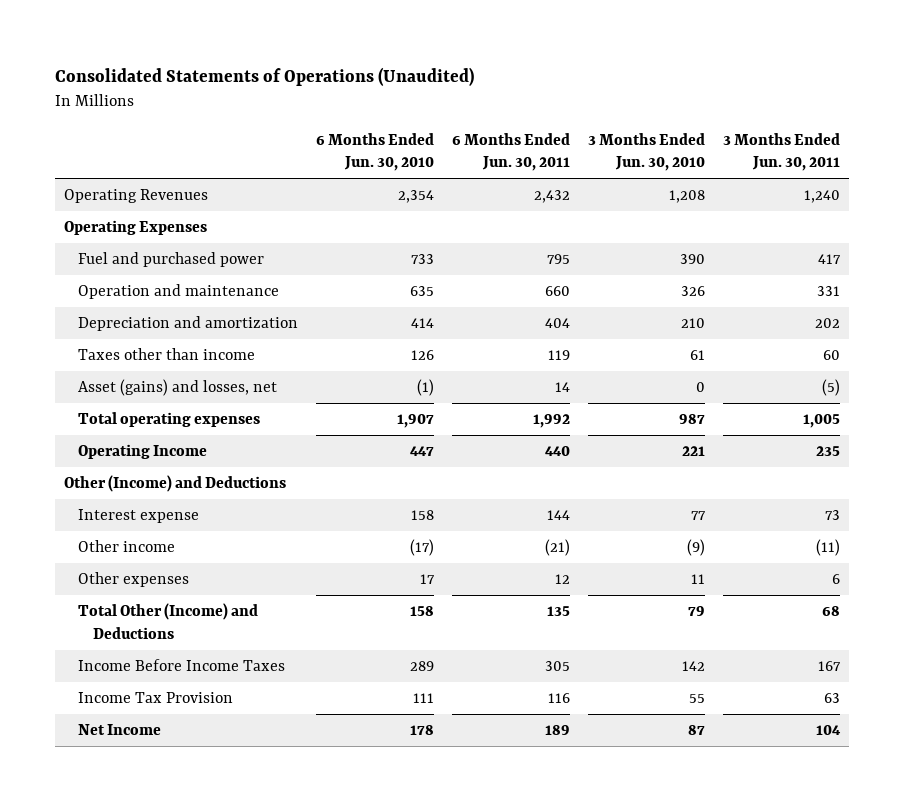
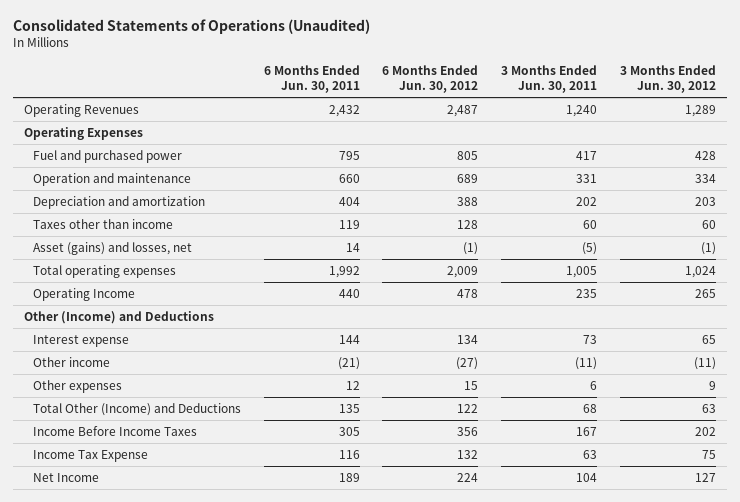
- | 6 Months Ended Jun. 30, 2010 | 6 Months Ended Jun. 30, 2011 | 3 Months Ended Jun. 30, 2010 | 3 Months Ended Jun. 30, 2011
+ | 6 Months Ended Jun. 30, 2011 | 6 Months Ended Jun. 30, 2012 | 3 Months Ended Jun. 30, 2011 | 3 Months Ended Jun. 30, 2012
- Income Tax Provision | 111 | 116 | 55 | 63
+ Income Tax Expense | 116 | 132 | 63 | 75

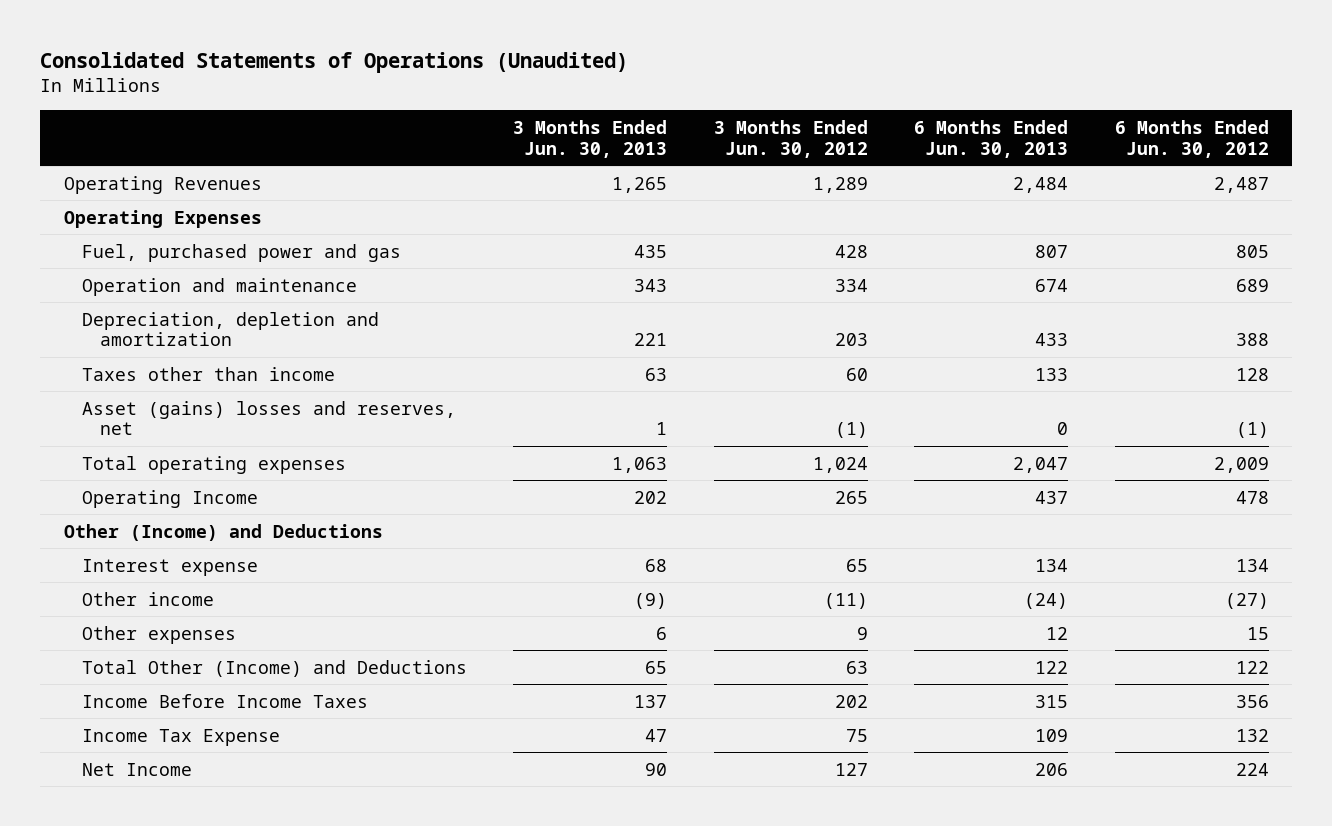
- | 6 Months Ended Jun. 30, 2011 | 6 Months Ended Jun. 30, 2012 | 3 Months Ended Jun. 30, 2011 | 3 Months Ended Jun. 30, 2012
+ | 3 Months Ended Jun. 30, 2013 | 3 Months Ended Jun. 30, 2012 | 6 Months Ended Jun. 30, 2013 | 6 Months Ended Jun. 30, 2012
- Fuel and purchased power | 795 | 805 | 417 | 428
+ Fuel, purchased power and gas | 435 | 428 | 807 | 805
- Depreciation and amortization | 404 | 388 | 202 | 203
+ Depreciation, depletion and amortization | 221 | 203 | 433 | 388
- Asset (gains) and losses, net | 14 | (1) | (5) | (1)
+ Asset (gains) losses and reserves, net | 1 | (1) | 0 | (1)

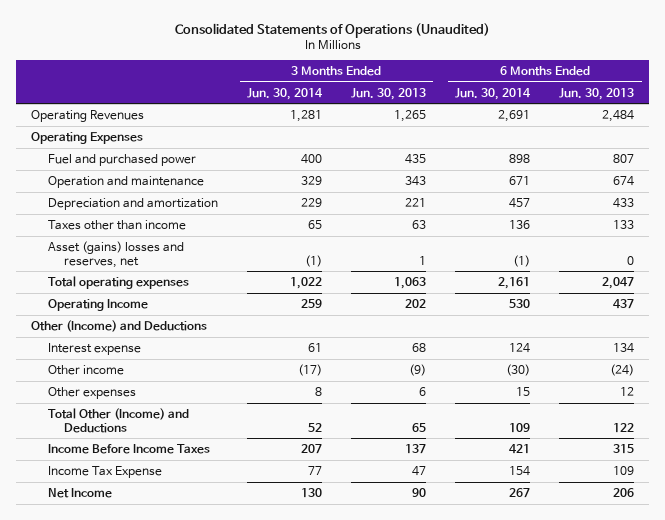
- | 3 Months Ended Jun. 30, 2013 | 3 Months Ended Jun. 30, 2012 | 6 Months Ended Jun. 30, 2013 | 6 Months Ended Jun. 30, 2012
+ | 3 Months Ended Jun. 30, 2014 | 3 Months Ended Jun. 30, 2013 | 6 Months Ended Jun. 30, 2014 | 6 Months Ended Jun. 30, 2013
- Fuel, purchased power and gas | 435 | 428 | 807 | 805
+ Fuel and purchased power | 400 | 435 | 898 | 807
- Depreciation, depletion and amortization | 221 | 203 | 433 | 388
+ Depreciation and amortization | 229 | 221 | 457 | 433

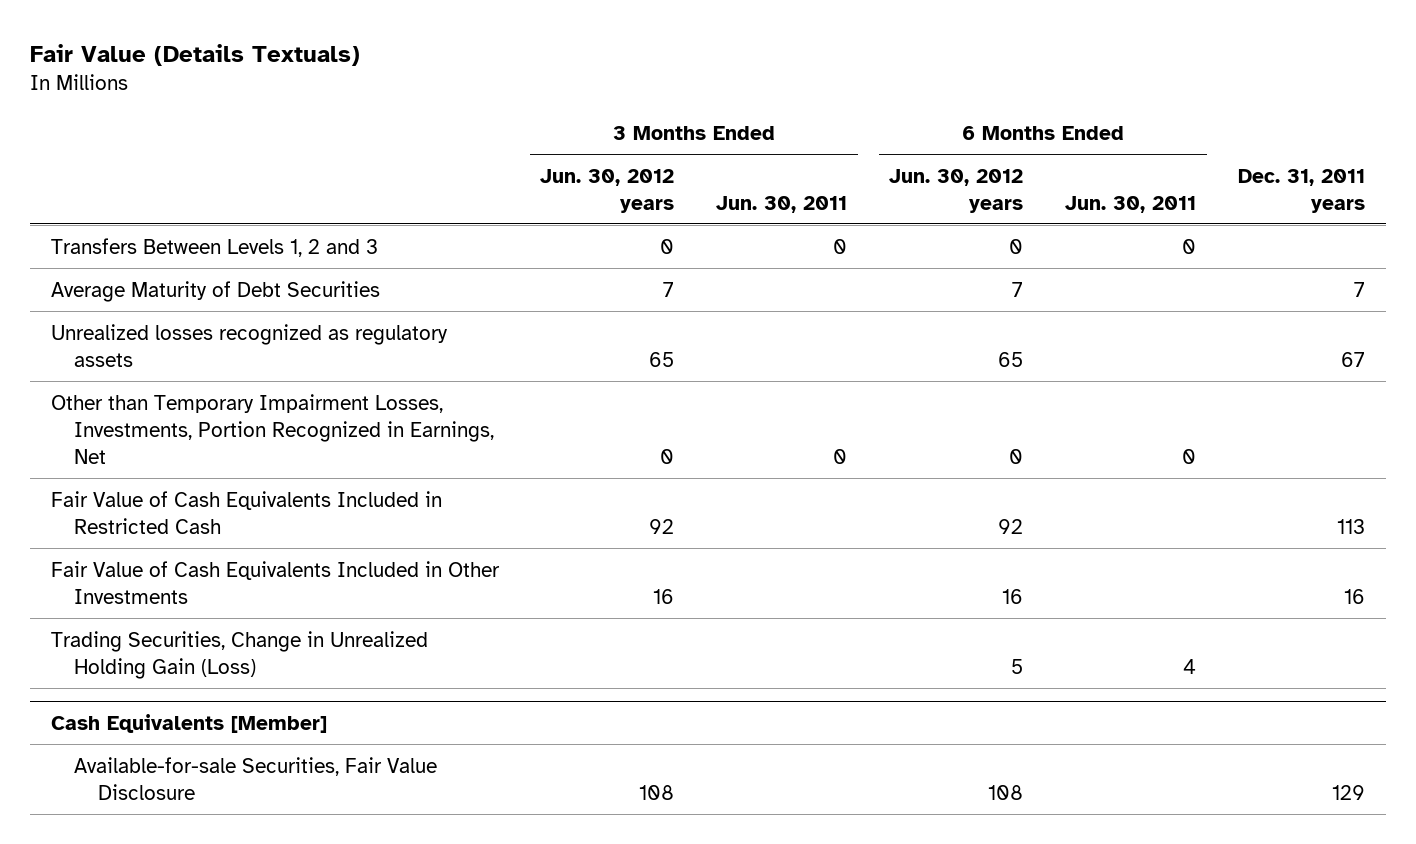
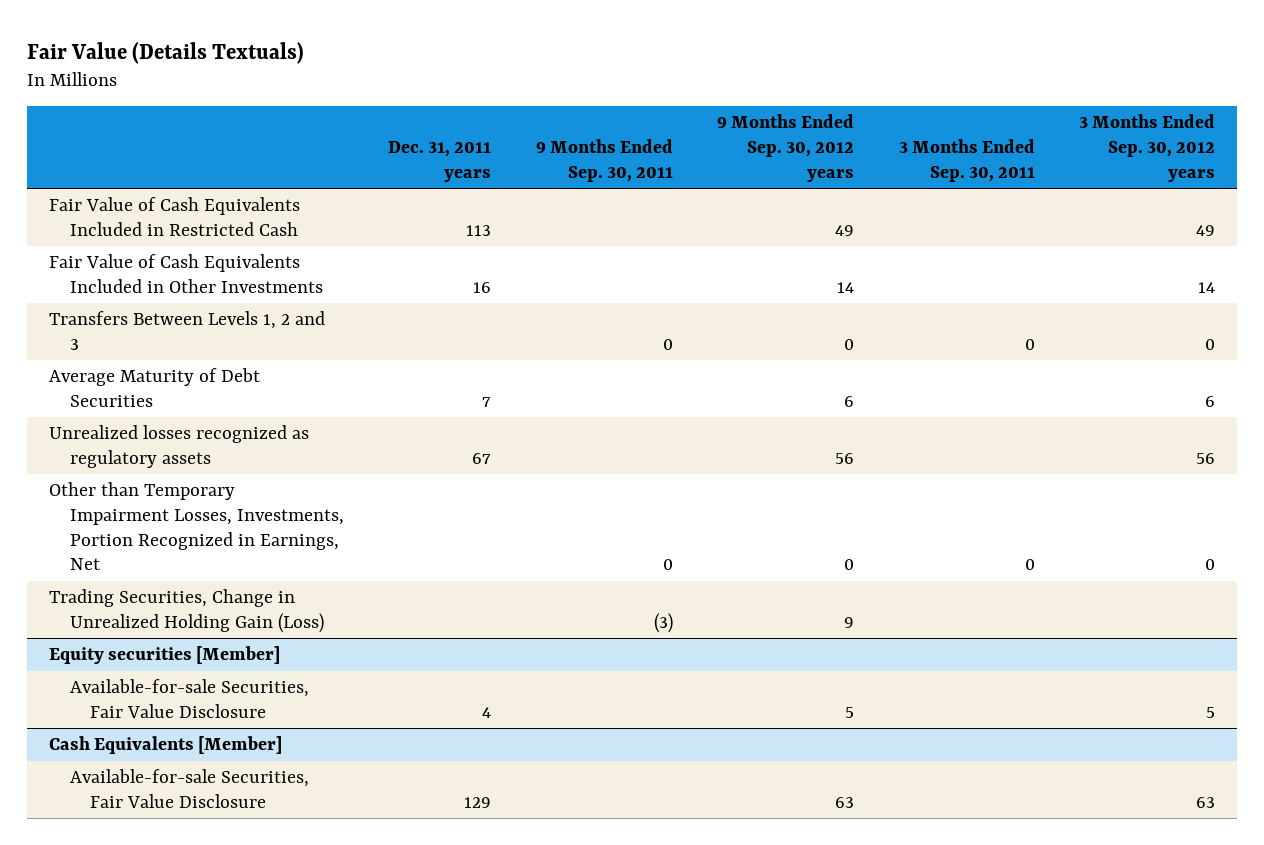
- | 3 Months Ended Jun. 30, 2012 years | 3 Months Ended Jun. 30, 2011 | 6 Months Ended Jun. 30, 2012 years | 6 Months Ended Jun. 30, 2011 | Dec. 31, 2011 years
+ | Dec. 31, 2011 years | 9 Months Ended Sep. 30, 2011 | 9 Months Ended Sep. 30, 2012 years | 3 Months Ended Sep. 30, 2011 | 3 Months Ended Sep. 30, 2012 years
moved up: Fair Value of Cash Equivalents Included in Restricted Cash | 113 | | 49 | | 49
moved up: Fair Value of Cash Equivalents Included in Other Investments | 16 | | 14 | | 14
+ Equity securities [Member]
+ Available-for-sale Securities, Fair Value Disclosure | 4 | | 5 | | 5

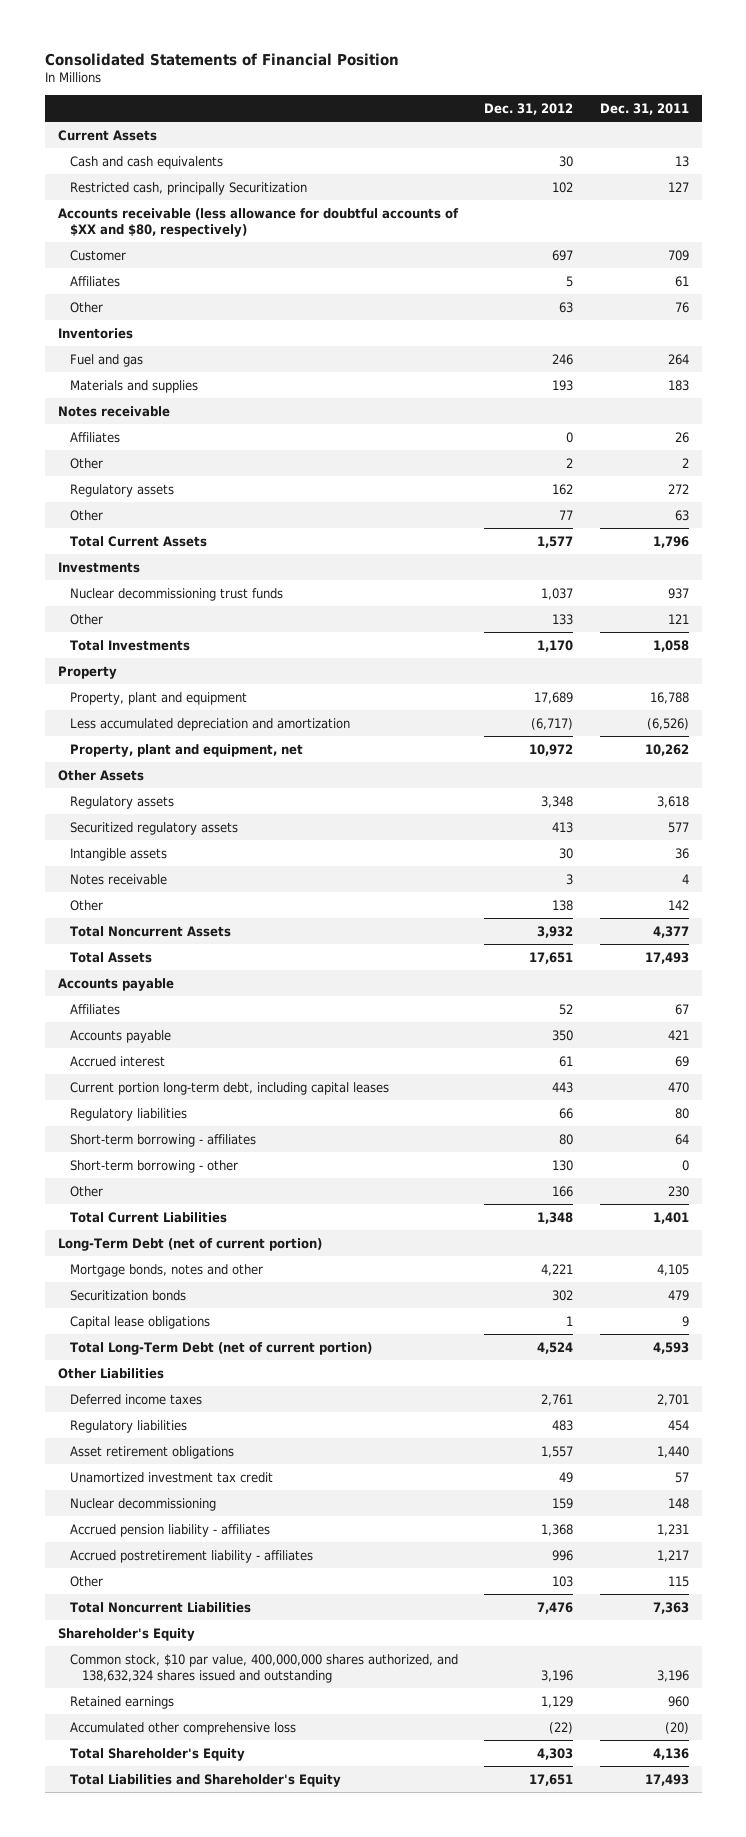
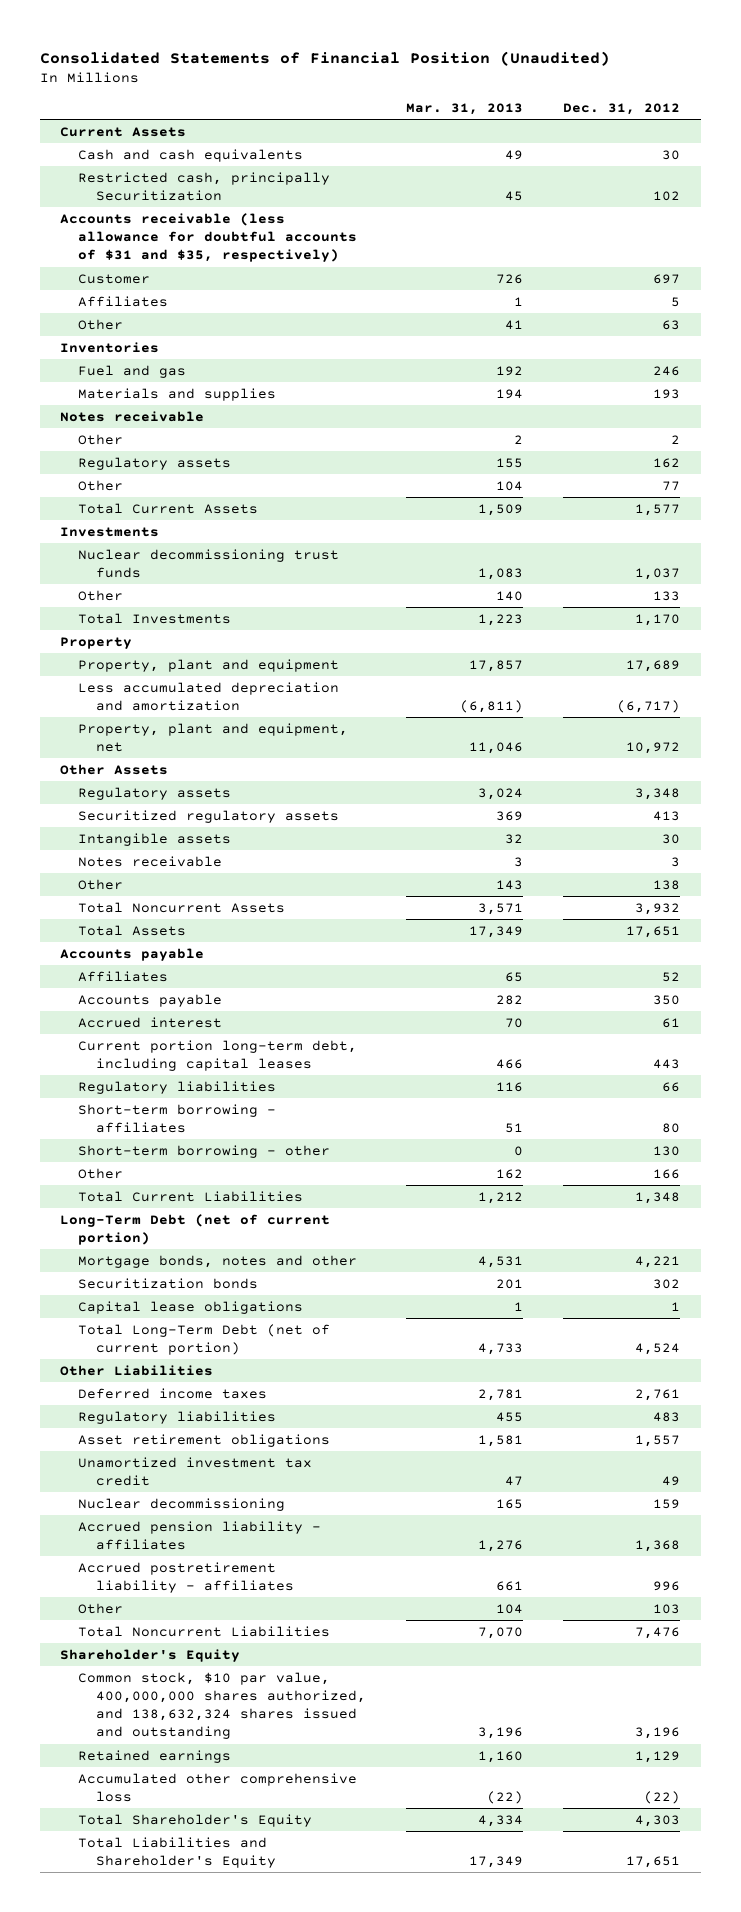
- Consolidated Statements of Financial Position
+ Consolidated Statements of Financial Position (Unaudited)
- | Dec. 31, 2012 | Dec. 31, 2011
+ | Mar. 31, 2013 | Dec. 31, 2012
- Accounts receivable (less allowance for doubtful accounts of $XX and $80, respectively)
+ Accounts receivable (less allowance for doubtful accounts of $31 and $35, respectively)
- Affiliates | 0 | 26

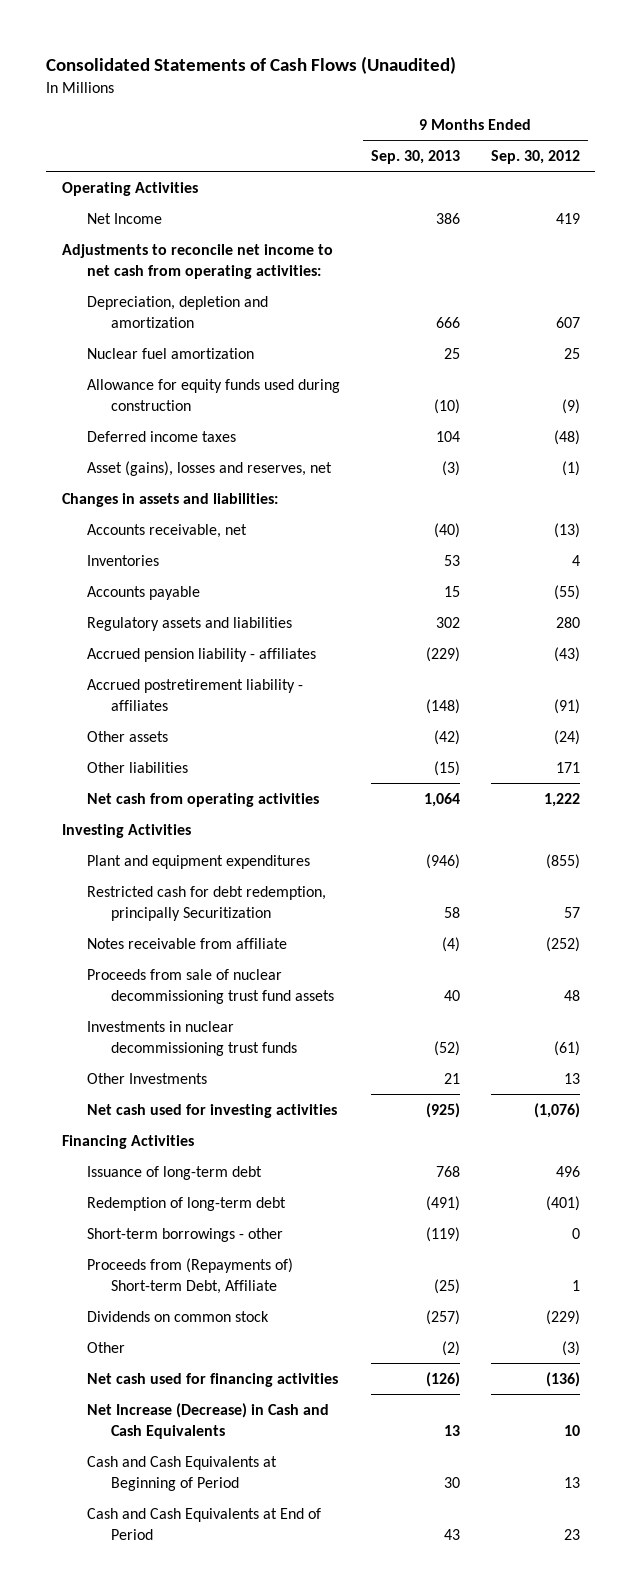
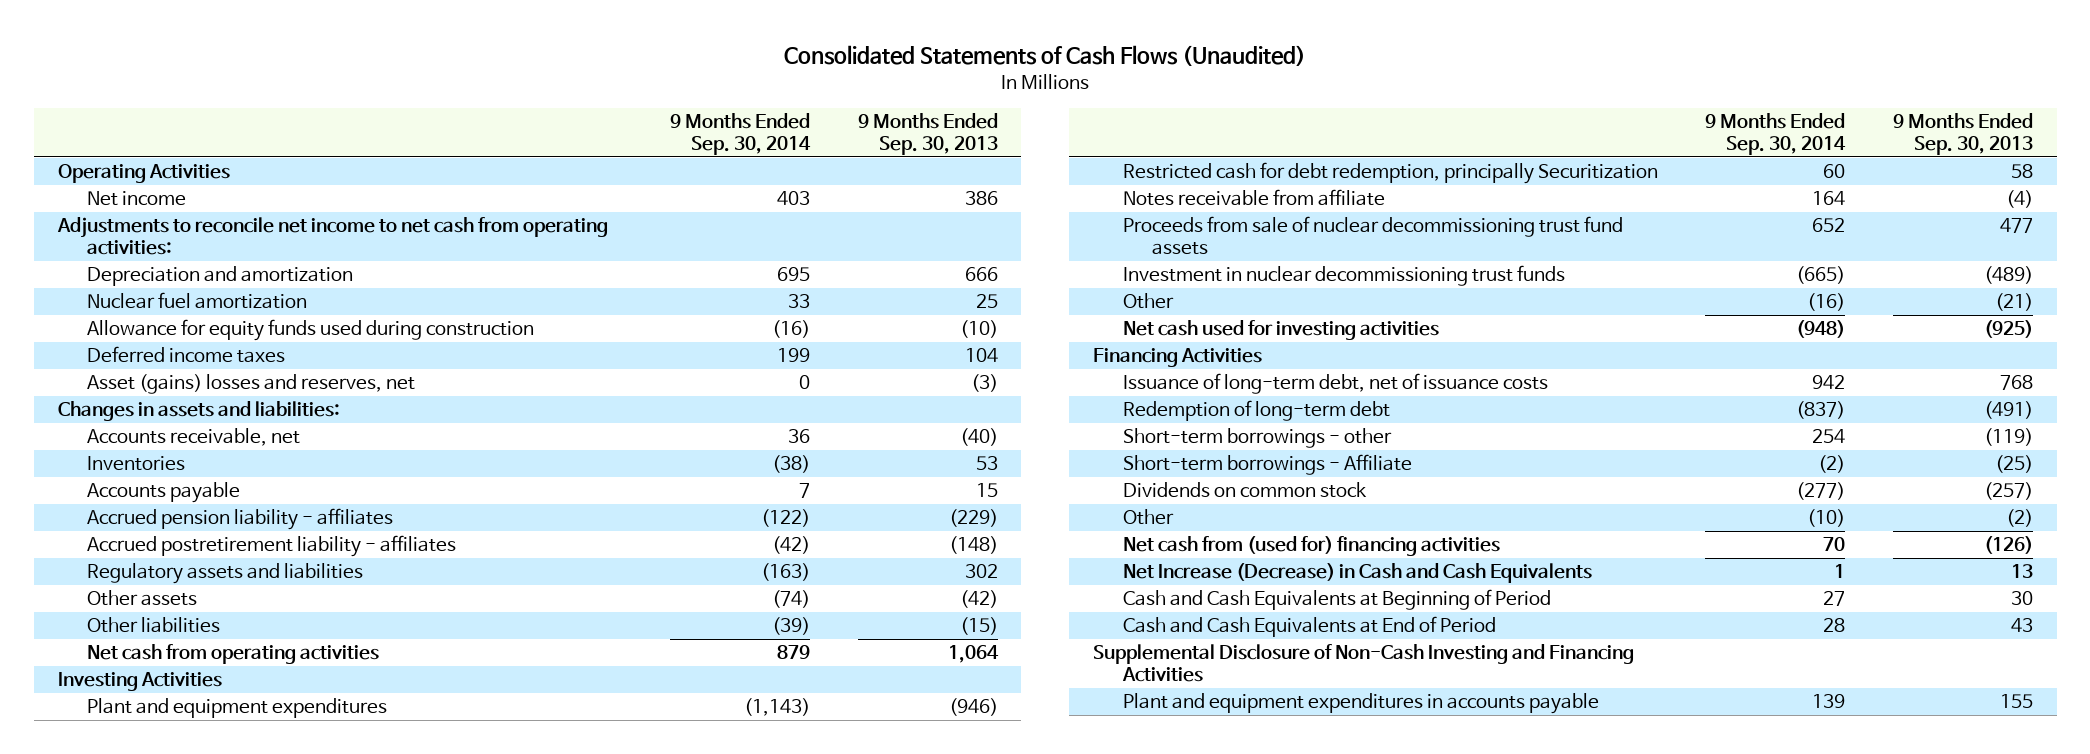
- | 9 Months Ended Sep. 30, 2013 | 9 Months Ended Sep. 30, 2012
+ | 9 Months Ended Sep. 30, 2014 | 9 Months Ended Sep. 30, 2013
- Net Income | 386 | 419
+ Net income | 403 | 386
- Depreciation, depletion and amortization | 666 | 607
+ Depreciation and amortization | 695 | 666
- Asset (gains), losses and reserves, net | (3) | (1)
+ Asset (gains) losses and reserves, net | 0 | (3)
moved down: Regulatory assets and liabilities | (163) | 302
- Proceeds from sale of nuclear decommissioning trust fund assets | 40 | 48
- Investments in nuclear decommissioning trust funds | (52) | (61)
- Other Investments | 21 | 13
+ Proceeds from sale of nuclear decommissioning trust fund assets | 652 | 477
+ Investment in nuclear decommissioning trust funds | (665) | (489)
+ Other | (16) | (21)
- Issuance of long-term debt | 768 | 496
+ Issuance of long-term debt, net of issuance costs | 942 | 768
- Proceeds from (Repayments of) Short-term Debt, Affiliate | (25) | 1
+ Short-term borrowings - Affiliate | (2) | (25)
- Net cash used for financing activities | (126) | (136)
+ Net cash from (used for) financing activities | 70 | (126)
+ Supplemental Disclosure of Non-Cash Investing and Financing Activities
+ Plant and equipment expenditures in accounts payable | 139 | 155

